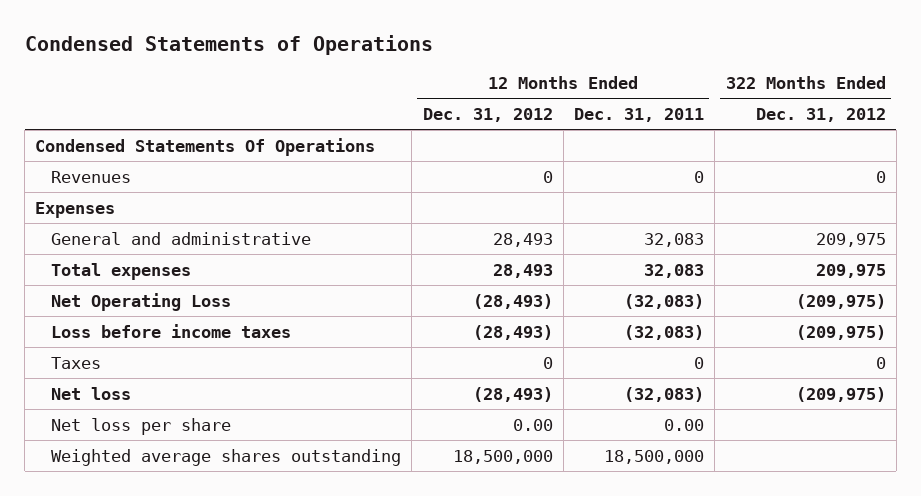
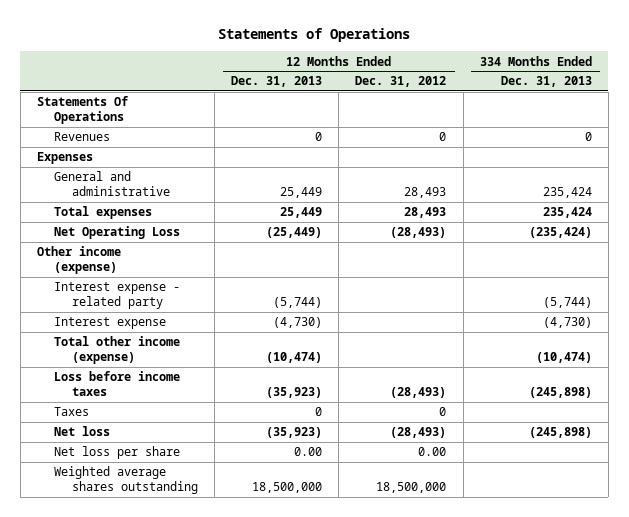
- Condensed Statements of Operations
+ Statements of Operations
- | 12 Months Ended Dec. 31, 2012 | 12 Months Ended Dec. 31, 2011 | 322 Months Ended Dec. 31, 2012
+ | 12 Months Ended Dec. 31, 2013 | 12 Months Ended Dec. 31, 2012 | 334 Months Ended Dec. 31, 2013
- Condensed Statements Of Operations
+ Statements Of Operations
+ Other income (expense)
+ Interest expense - related party | (5,744) | | (5,744)
+ Interest expense | (4,730) | | (4,730)
+ Total other income (expense) | (10,474) | | (10,474)

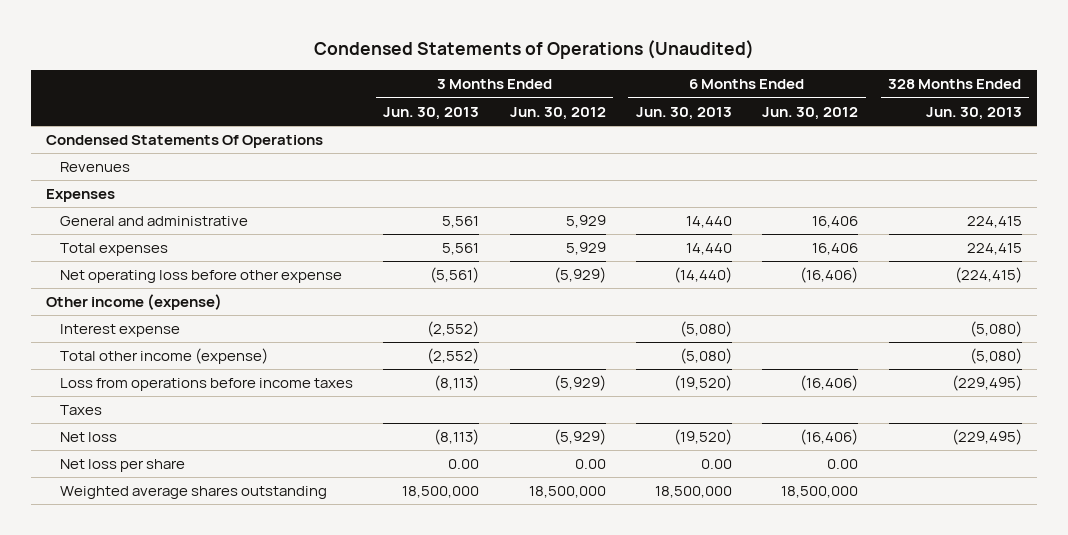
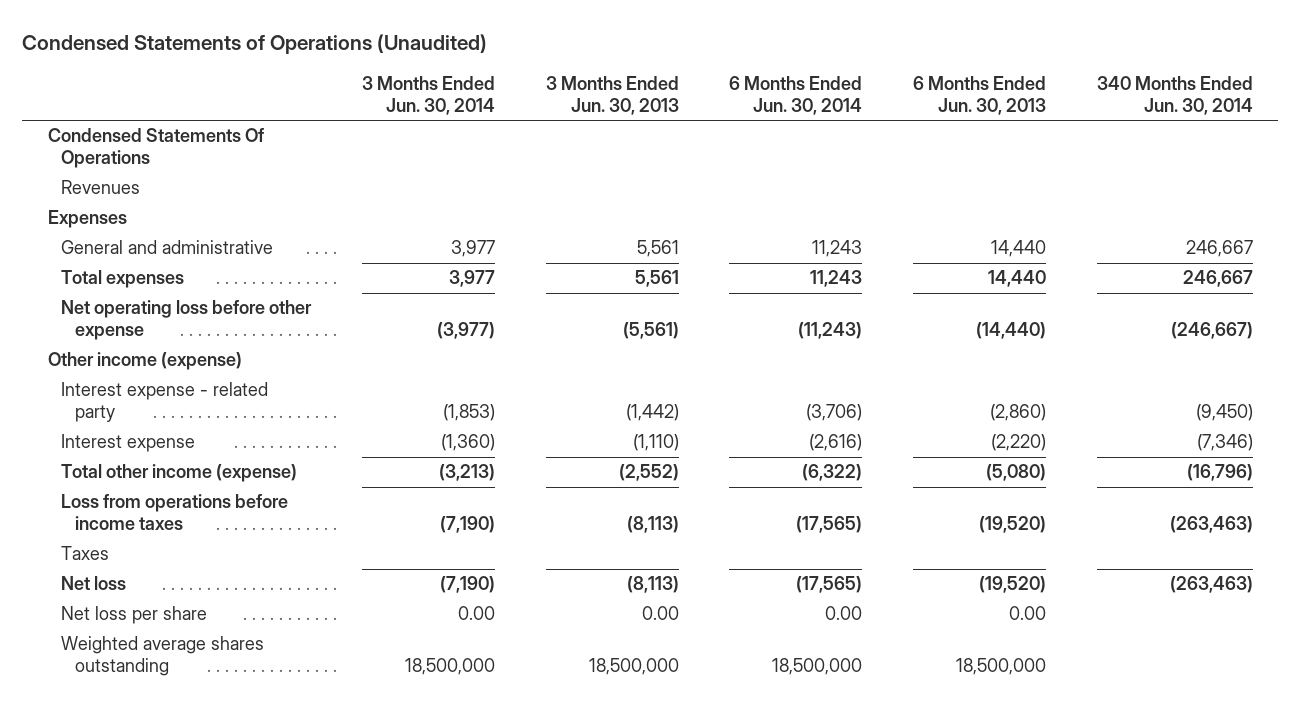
- | 3 Months Ended Jun. 30, 2013 | 3 Months Ended Jun. 30, 2012 | 6 Months Ended Jun. 30, 2013 | 6 Months Ended Jun. 30, 2012 | 328 Months Ended Jun. 30, 2013
+ | 3 Months Ended Jun. 30, 2014 | 3 Months Ended Jun. 30, 2013 | 6 Months Ended Jun. 30, 2014 | 6 Months Ended Jun. 30, 2013 | 340 Months Ended Jun. 30, 2014
- Interest expense | (2,552) | | (5,080) | | (5,080)
+ Interest expense - related party | (1,853) | (1,442) | (3,706) | (2,860) | (9,450)
+ Interest expense | (1,360) | (1,110) | (2,616) | (2,220) | (7,346)

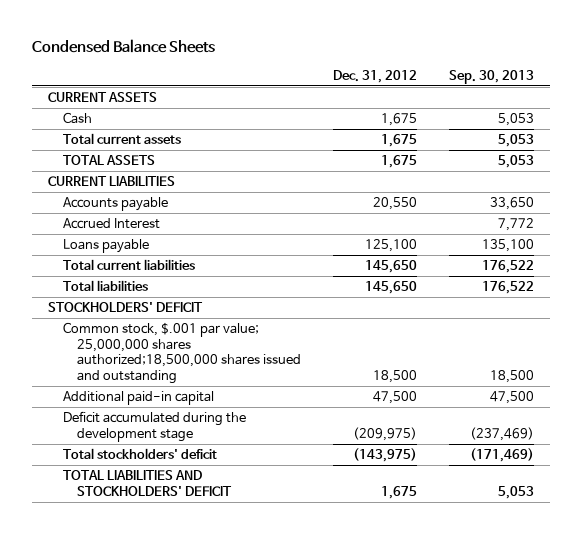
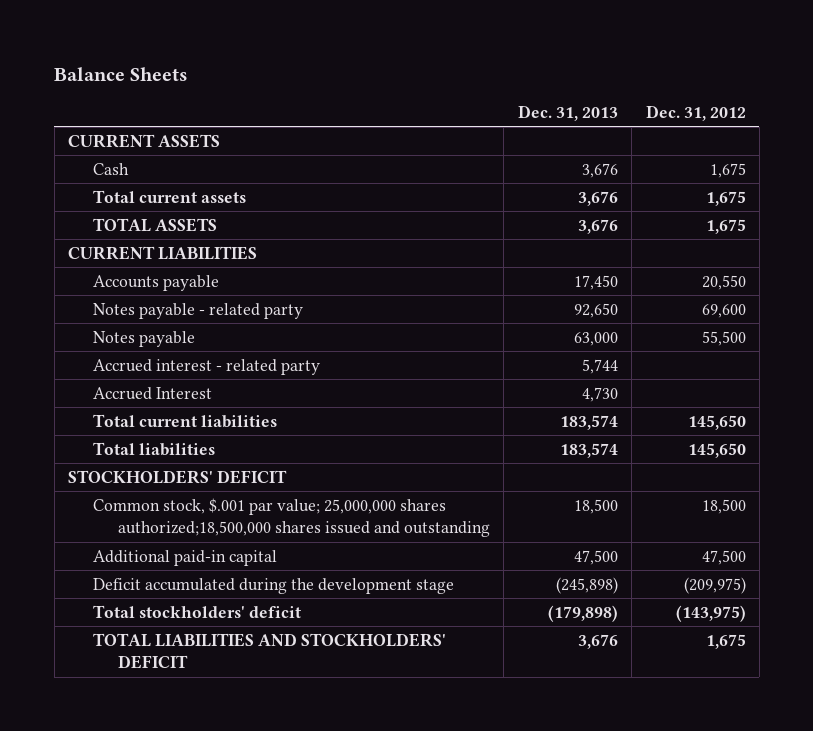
- Condensed Balance Sheets
+ Balance Sheets
- | Dec. 31, 2012 | Sep. 30, 2013
+ | Dec. 31, 2013 | Dec. 31, 2012
+ Notes payable - related party | 92,650 | 69,600
+ Notes payable | 63,000 | 55,500
+ Accrued interest - related party | 5,744 |
- Loans payable | 125,100 | 135,100

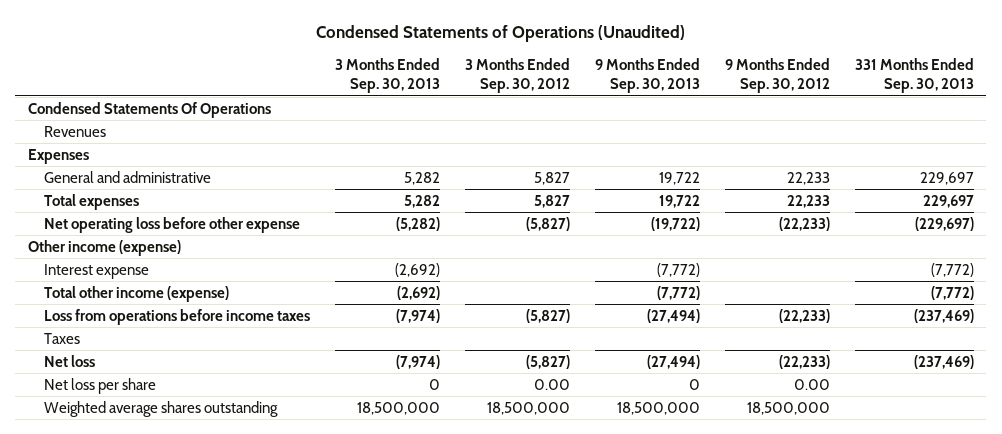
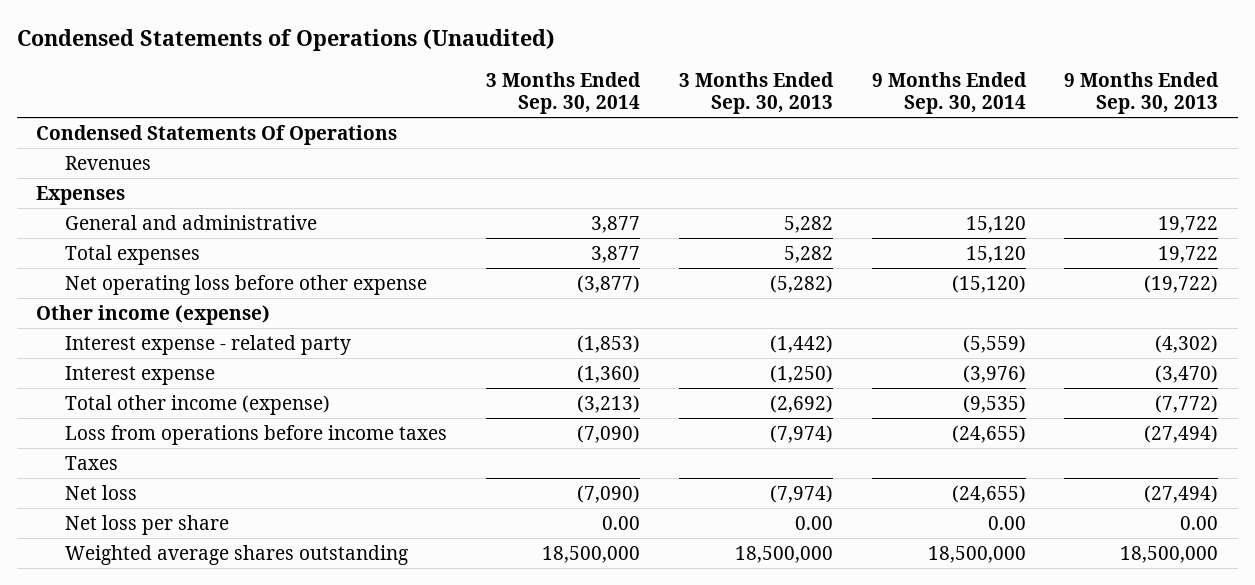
- | 3 Months Ended Sep. 30, 2013 | 3 Months Ended Sep. 30, 2012 | 9 Months Ended Sep. 30, 2013 | 9 Months Ended Sep. 30, 2012 | 331 Months Ended Sep. 30, 2013
+ | 3 Months Ended Sep. 30, 2014 | 3 Months Ended Sep. 30, 2013 | 9 Months Ended Sep. 30, 2014 | 9 Months Ended Sep. 30, 2013
- Interest expense | (2,692) | | (7,772) | | (7,772)
+ Interest expense - related party | (1,853) | (1,442) | (5,559) | (4,302)
+ Interest expense | (1,360) | (1,250) | (3,976) | (3,470)
- Net loss per share | 0 | 0.00 | 0 | 0.00 |
+ Net loss per share | 0.00 | 0.00 | 0.00 | 0.00

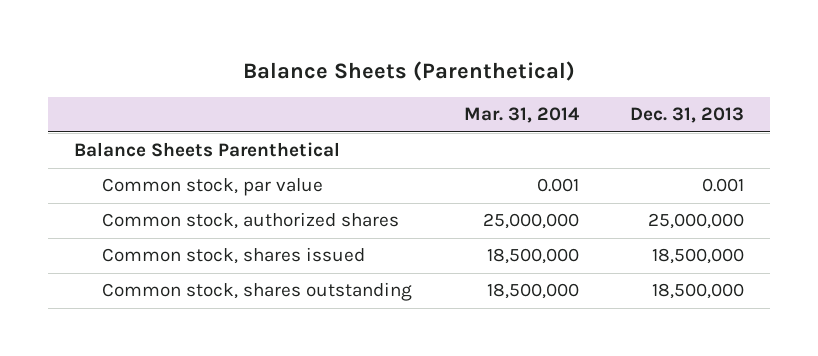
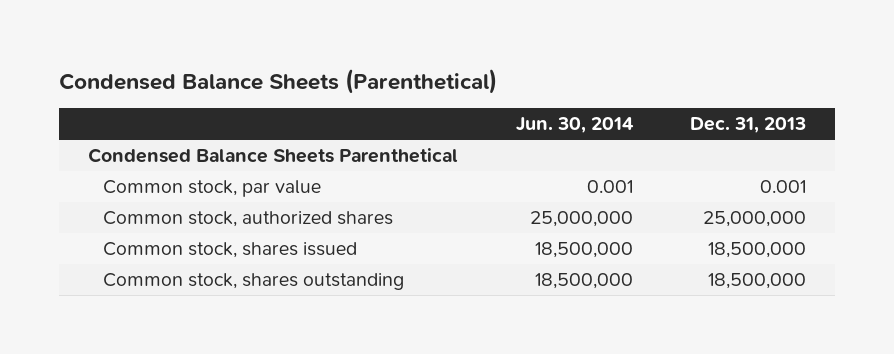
- Balance Sheets (Parenthetical)
+ Condensed Balance Sheets (Parenthetical)
- | Mar. 31, 2014 | Dec. 31, 2013
+ | Jun. 30, 2014 | Dec. 31, 2013
- Balance Sheets Parenthetical
+ Condensed Balance Sheets Parenthetical

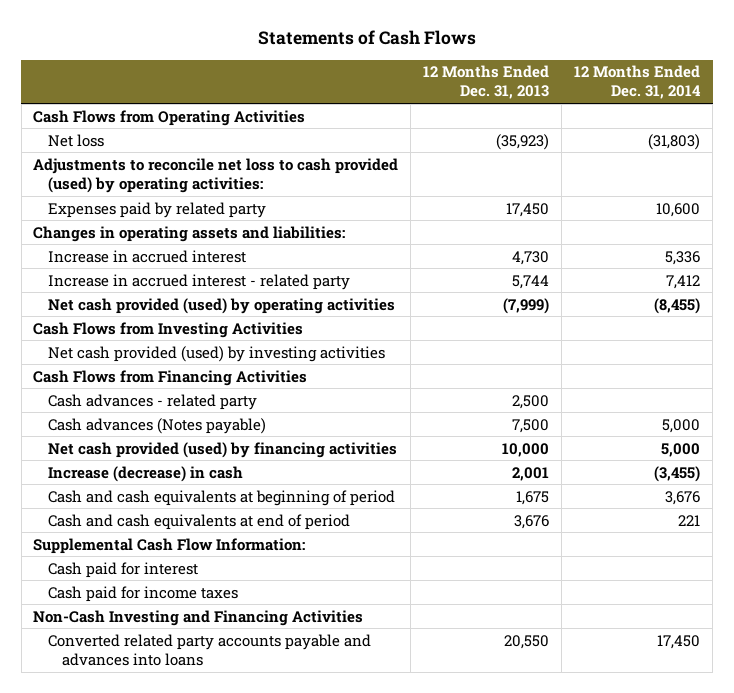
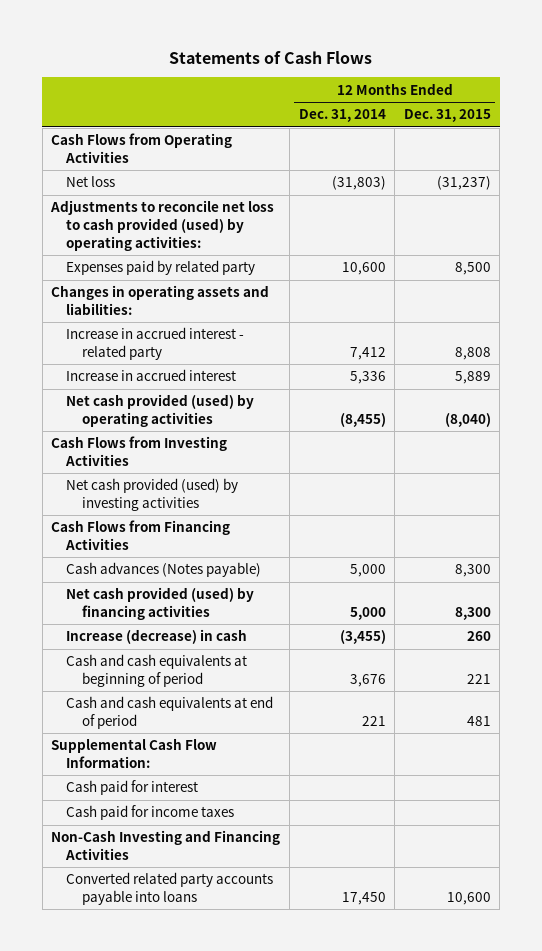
- | 12 Months Ended Dec. 31, 2013 | 12 Months Ended Dec. 31, 2014
+ | 12 Months Ended Dec. 31, 2014 | 12 Months Ended Dec. 31, 2015
moved down: Increase in accrued interest | 5,336 | 5,889
- Cash advances - related party | 2,500 |
- Converted related party accounts payable and advances into loans | 20,550 | 17,450
+ Converted related party accounts payable into loans | 17,450 | 10,600

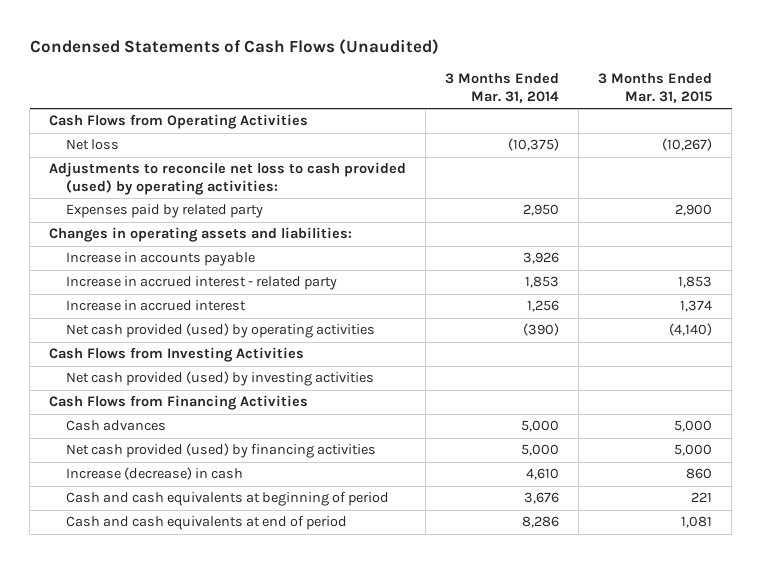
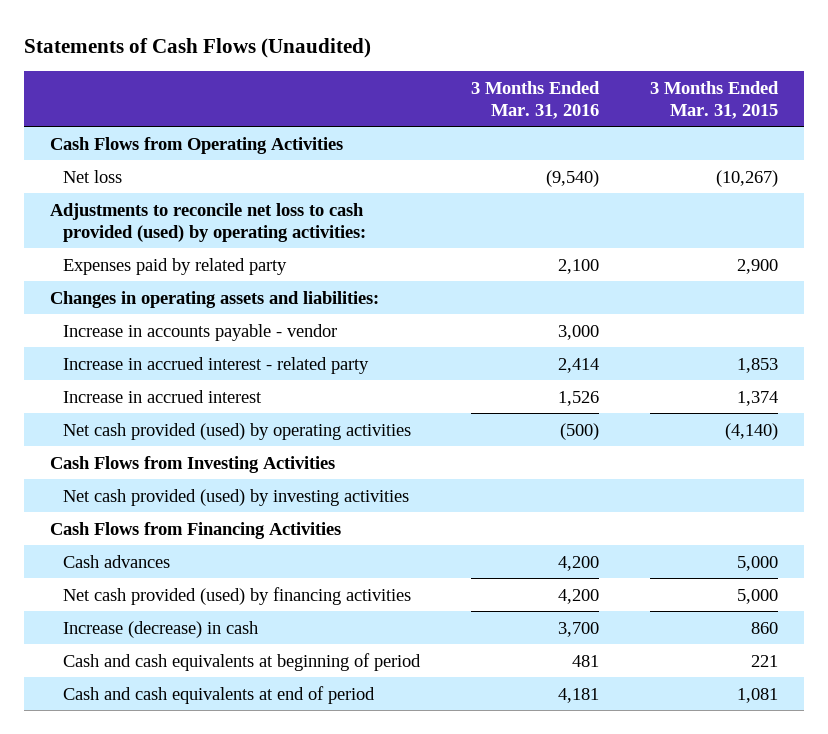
- Condensed Statements of Cash Flows (Unaudited)
+ Statements of Cash Flows (Unaudited)
- | 3 Months Ended Mar. 31, 2014 | 3 Months Ended Mar. 31, 2015
+ | 3 Months Ended Mar. 31, 2016 | 3 Months Ended Mar. 31, 2015
- Increase in accounts payable | 3,926 |
+ Increase in accounts payable - vendor | 3,000 |

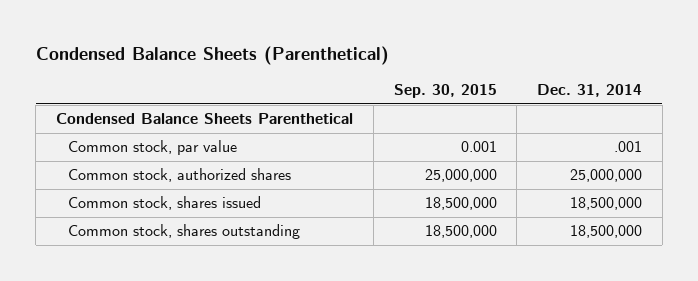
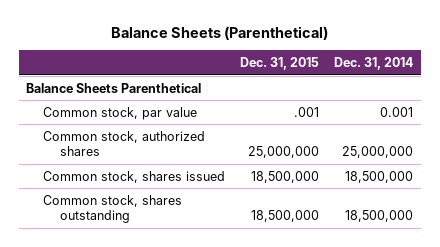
- Condensed Balance Sheets (Parenthetical)
+ Balance Sheets (Parenthetical)
- | Sep. 30, 2015 | Dec. 31, 2014
+ | Dec. 31, 2015 | Dec. 31, 2014
- Condensed Balance Sheets Parenthetical
- Common stock, par value | 0.001 | .001
+ Balance Sheets Parenthetical
+ Common stock, par value | .001 | 0.001

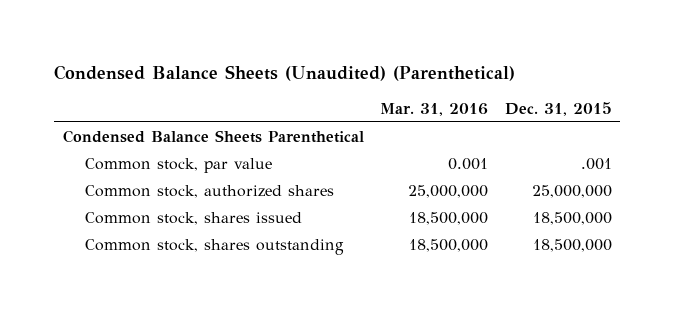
- Balance Sheets (Parenthetical)
+ Condensed Balance Sheets (Unaudited) (Parenthetical)
- | Dec. 31, 2015 | Dec. 31, 2014
+ | Mar. 31, 2016 | Dec. 31, 2015
- Balance Sheets Parenthetical
+ Condensed Balance Sheets Parenthetical

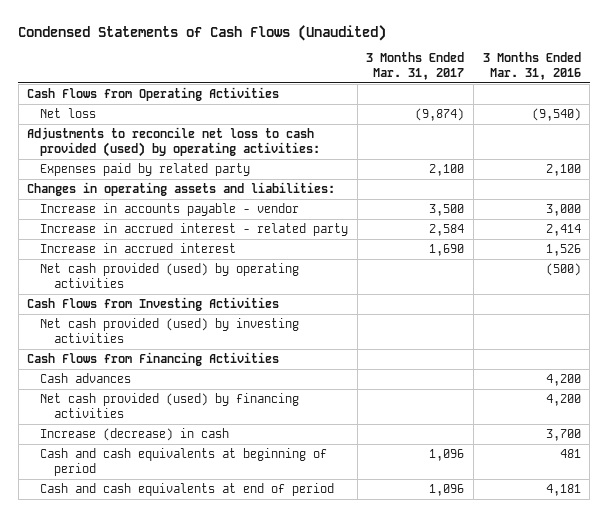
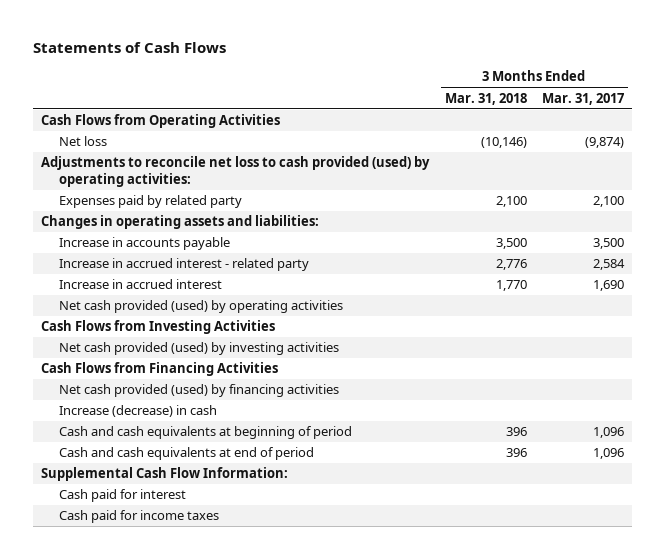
- Condensed Statements of Cash Flows (Unaudited)
+ Statements of Cash Flows
- | 3 Months Ended Mar. 31, 2017 | 3 Months Ended Mar. 31, 2016
+ | 3 Months Ended Mar. 31, 2018 | 3 Months Ended Mar. 31, 2017
- Increase in accounts payable - vendor | 3,500 | 3,000
+ Increase in accounts payable | 3,500 | 3,500
- Cash advances | | 4,200
+ Supplemental Cash Flow Information:
+ Cash paid for interest
+ Cash paid for income taxes

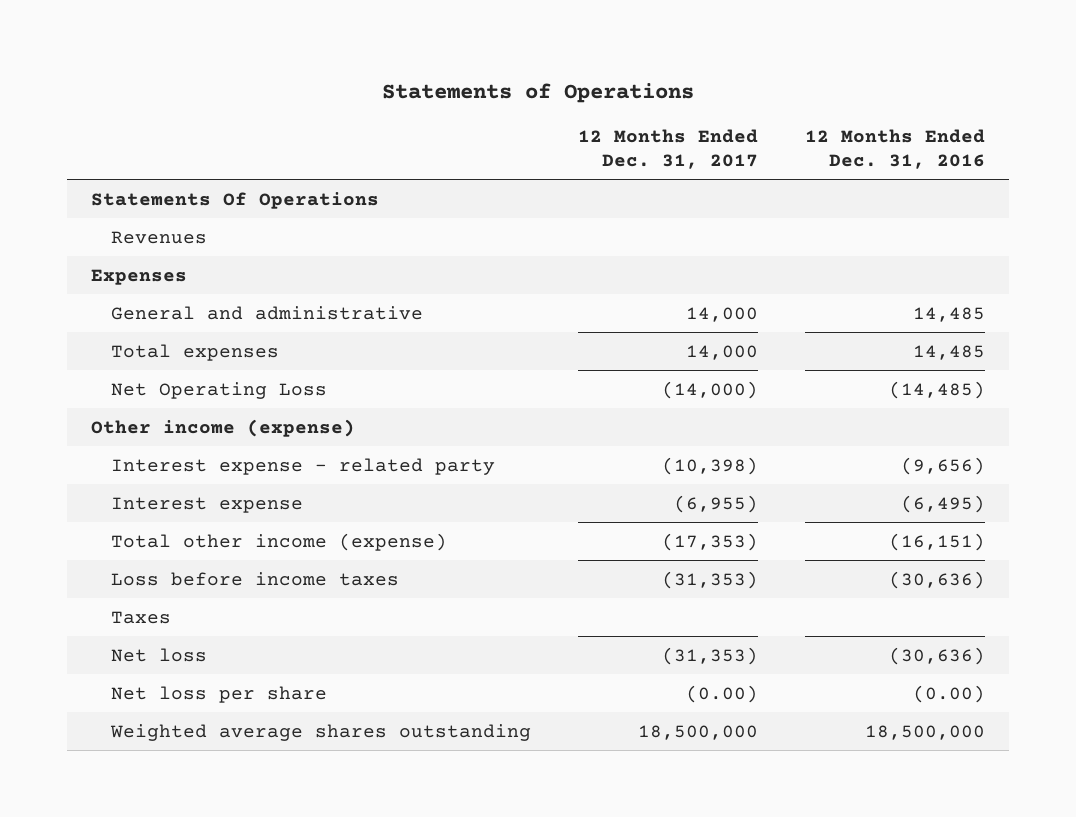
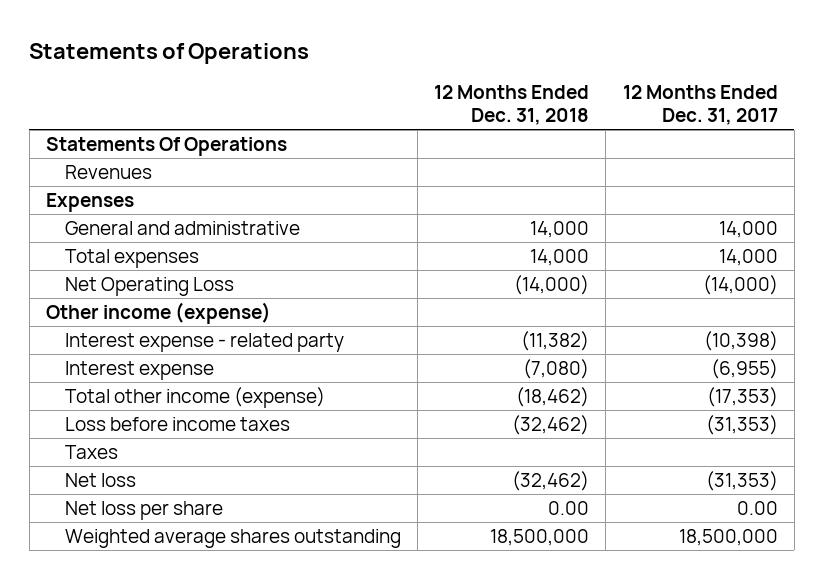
- | 12 Months Ended Dec. 31, 2017 | 12 Months Ended Dec. 31, 2016
+ | 12 Months Ended Dec. 31, 2018 | 12 Months Ended Dec. 31, 2017
- Net loss per share | (0.00) | (0.00)
+ Net loss per share | 0.00 | 0.00

